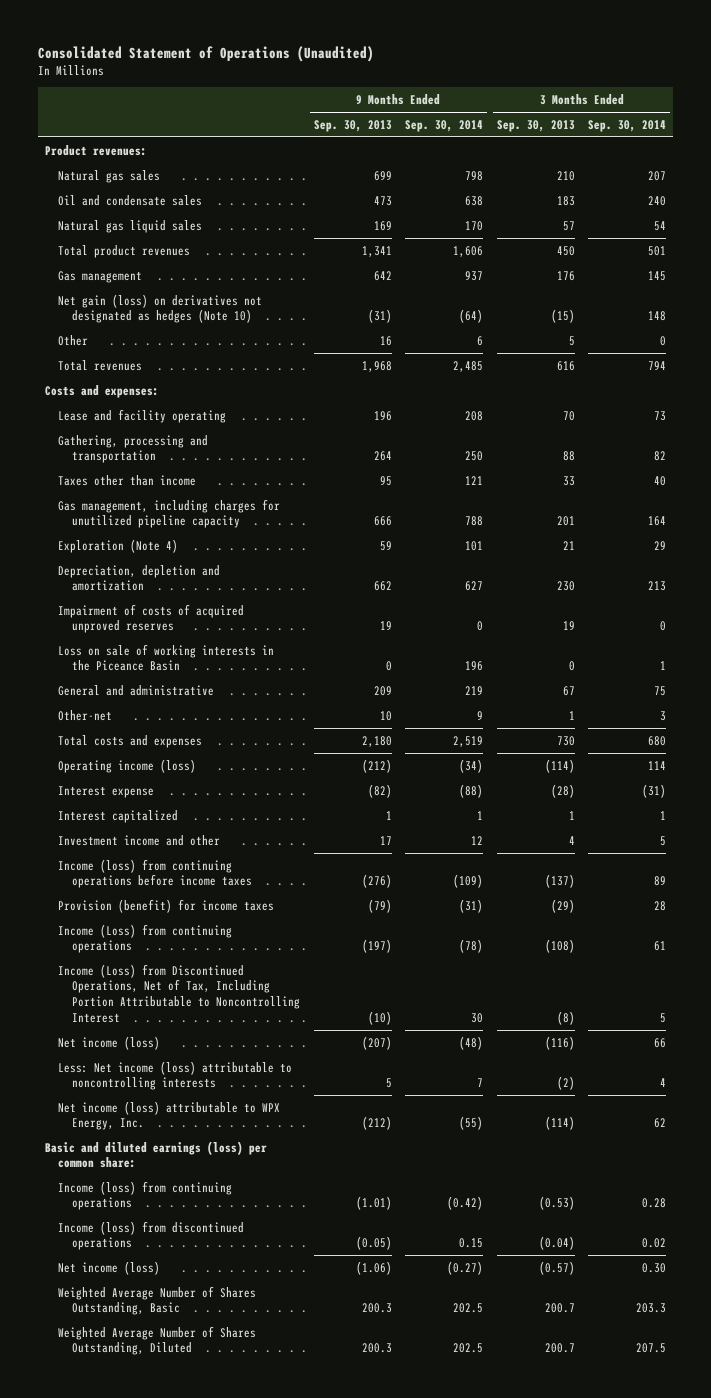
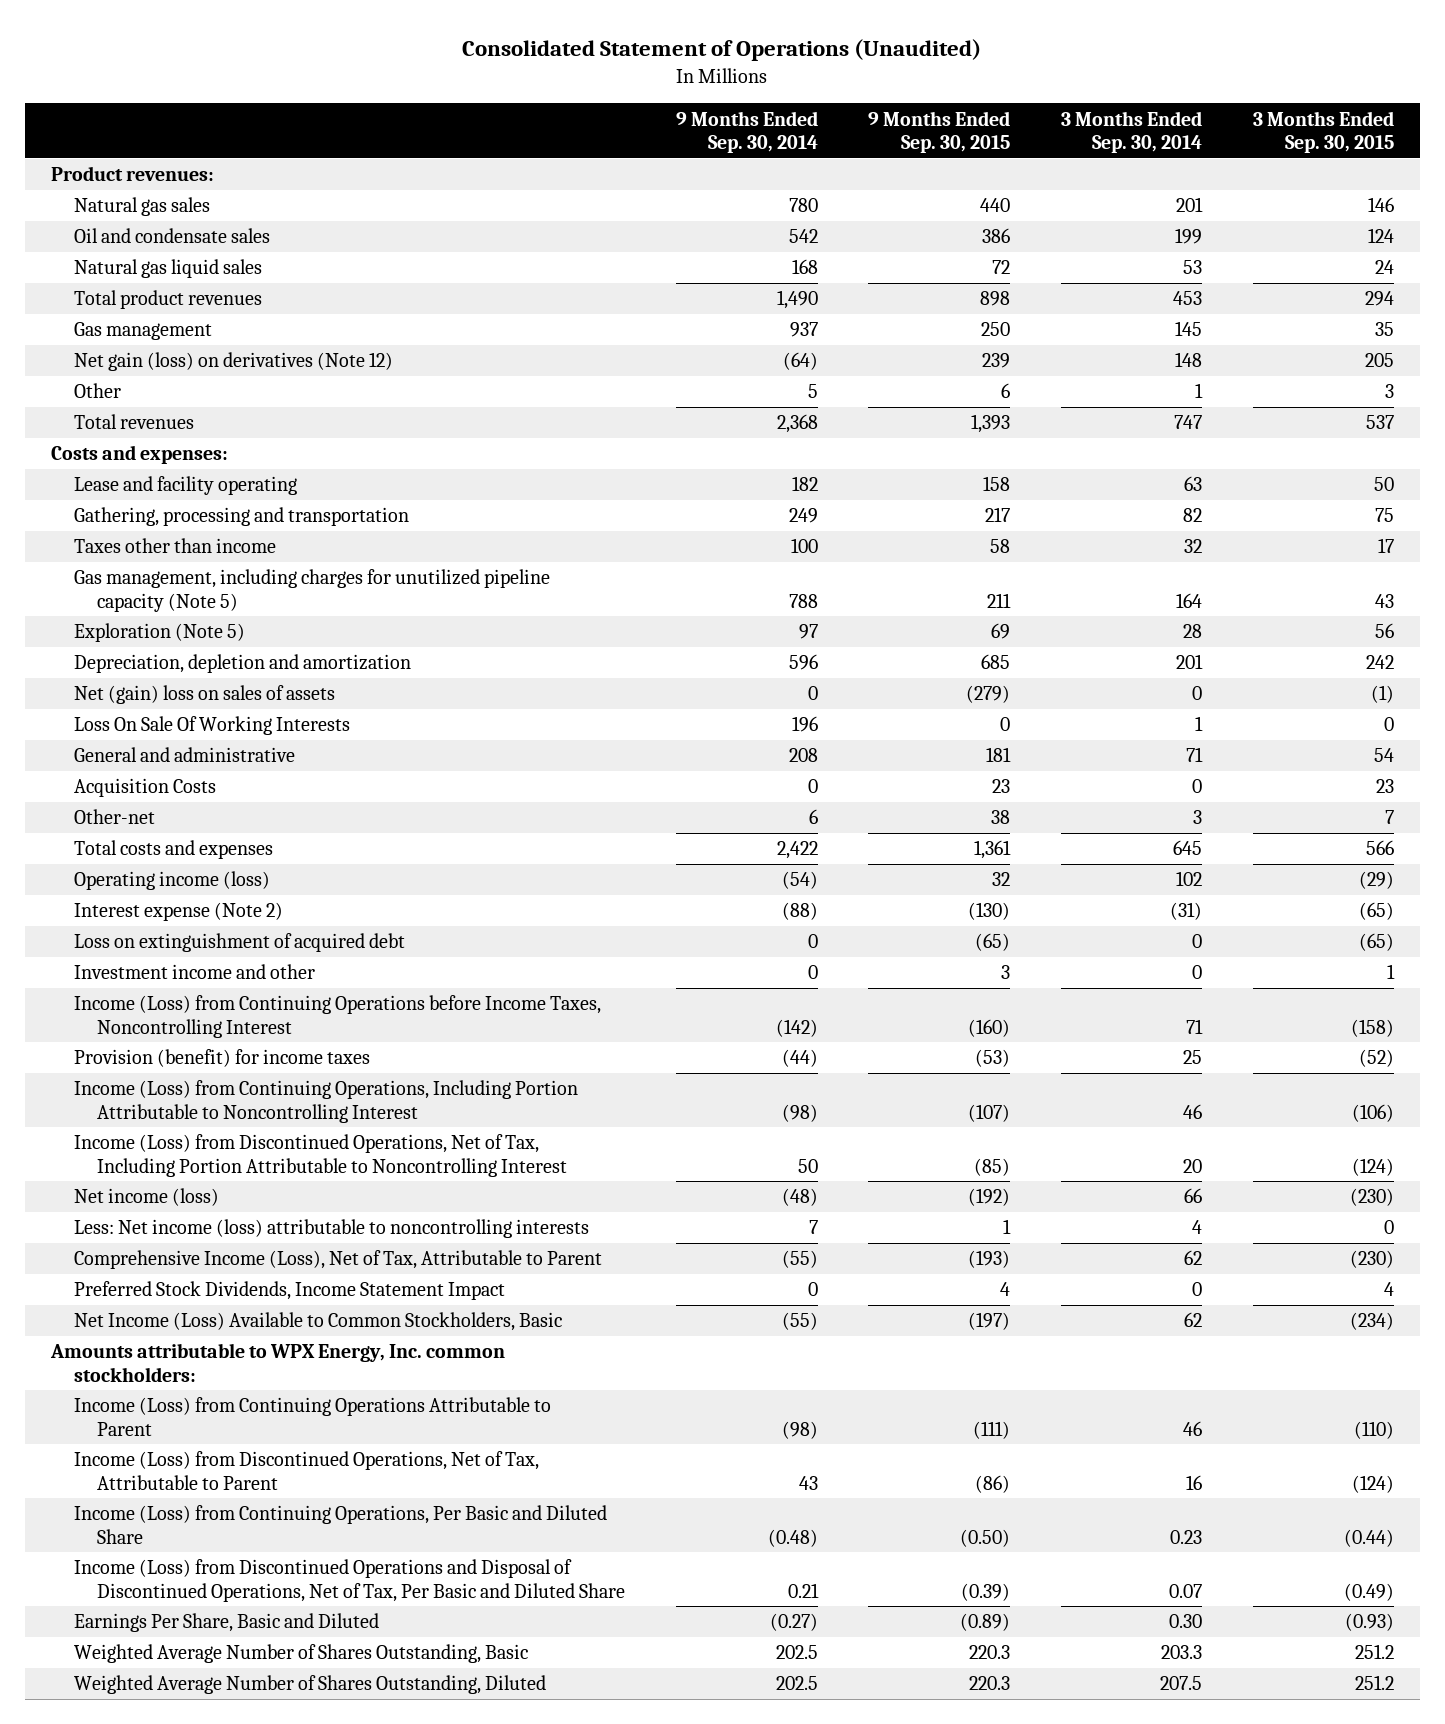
- | 9 Months Ended Sep. 30, 2013 | 9 Months Ended Sep. 30, 2014 | 3 Months Ended Sep. 30, 2013 | 3 Months Ended Sep. 30, 2014
+ | 9 Months Ended Sep. 30, 2014 | 9 Months Ended Sep. 30, 2015 | 3 Months Ended Sep. 30, 2014 | 3 Months Ended Sep. 30, 2015
- Natural gas sales | 699 | 798 | 210 | 207
- Oil and condensate sales | 473 | 638 | 183 | 240
- Natural gas liquid sales | 169 | 170 | 57 | 54
- Total product revenues | 1,341 | 1,606 | 450 | 501
+ Natural gas sales | 780 | 440 | 201 | 146
+ Oil and condensate sales | 542 | 386 | 199 | 124
+ Natural gas liquid sales | 168 | 72 | 53 | 24
+ Total product revenues | 1,490 | 898 | 453 | 294
- Net gain (loss) on derivatives not designated as hedges (Note 10) | (31) | (64) | (15) | 148
- Other | 16 | 6 | 5 | 0
- Total revenues | 1,968 | 2,485 | 616 | 794
+ Net gain (loss) on derivatives (Note 12) | (64) | 239 | 148 | 205
+ Other | 5 | 6 | 1 | 3
+ Total revenues | 2,368 | 1,393 | 747 | 537
- Lease and facility operating | 196 | 208 | 70 | 73
- Gathering, processing and transportation | 264 | 250 | 88 | 82
- Taxes other than income | 95 | 121 | 33 | 40
- Gas management, including charges for unutilized pipeline capacity | 666 | 788 | 201 | 164
- Exploration (Note 4) | 59 | 101 | 21 | 29
- Depreciation, depletion and amortization | 662 | 627 | 230 | 213
- Impairment of costs of acquired unproved reserves | 19 | 0 | 19 | 0
- Loss on sale of working interests in the Piceance Basin | 0 | 196 | 0 | 1
- General and administrative | 209 | 219 | 67 | 75
- Other-net | 10 | 9 | 1 | 3
- Total costs and expenses | 2,180 | 2,519 | 730 | 680
- Operating income (loss) | (212) | (34) | (114) | 114
- Interest expense | (82) | (88) | (28) | (31)
- Interest capitalized | 1 | 1 | 1 | 1
- Investment income and other | 17 | 12 | 4 | 5
- Income (loss) from continuing operations before income taxes | (276) | (109) | (137) | 89
- Provision (benefit) for income taxes | (79) | (31) | (29) | 28
- Income (Loss) from continuing operations | (197) | (78) | (108) | 61
- Income (Loss) from Discontinued Operations, Net of Tax, Including Portion Attributable to Noncontrolling Interest | (10) | 30 | (8) | 5
+ Lease and facility operating | 182 | 158 | 63 | 50
+ Gathering, processing and transportation | 249 | 217 | 82 | 75
+ Taxes other than income | 100 | 58 | 32 | 17
+ Gas management, including charges for unutilized pipeline capacity (Note 5) | 788 | 211 | 164 | 43
+ Exploration (Note 5) | 97 | 69 | 28 | 56
+ Depreciation, depletion and amortization | 596 | 685 | 201 | 242
+ Net (gain) loss on sales of assets | 0 | (279) | 0 | (1)
+ Loss On Sale Of Working Interests | 196 | 0 | 1 | 0
+ General and administrative | 208 | 181 | 71 | 54
+ Acquisition Costs | 0 | 23 | 0 | 23
+ Other-net | 6 | 38 | 3 | 7
+ Total costs and expenses | 2,422 | 1,361 | 645 | 566
+ Operating income (loss) | (54) | 32 | 102 | (29)
+ Interest expense (Note 2) | (88) | (130) | (31) | (65)
+ Loss on extinguishment of acquired debt | 0 | (65) | 0 | (65)
+ Investment income and other | 0 | 3 | 0 | 1
+ Income (Loss) from Continuing Operations before Income Taxes, Noncontrolling Interest | (142) | (160) | 71 | (158)
+ Provision (benefit) for income taxes | (44) | (53) | 25 | (52)
+ Income (Loss) from Continuing Operations, Including Portion Attributable to Noncontrolling Interest | (98) | (107) | 46 | (106)
+ Income (Loss) from Discontinued Operations, Net of Tax, Including Portion Attributable to Noncontrolling Interest | 50 | (85) | 20 | (124)
- Net income (loss) attributable to WPX Energy, Inc. | (212) | (55) | (114) | 62
- Basic and diluted earnings (loss) per common share:
- Income (loss) from continuing operations | (1.01) | (0.42) | (0.53) | 0.28
- Income (loss) from discontinued operations | (0.05) | 0.15 | (0.04) | 0.02
- Net income (loss) | (1.06) | (0.27) | (0.57) | 0.30
+ Comprehensive Income (Loss), Net of Tax, Attributable to Parent | (55) | (193) | 62 | (230)
+ Preferred Stock Dividends, Income Statement Impact | 0 | 4 | 0 | 4
+ Net Income (Loss) Available to Common Stockholders, Basic | (55) | (197) | 62 | (234)
+ Amounts attributable to WPX Energy, Inc. common stockholders:
+ Income (Loss) from Continuing Operations Attributable to Parent | (98) | (111) | 46 | (110)
+ Income (Loss) from Discontinued Operations, Net of Tax, Attributable to Parent | 43 | (86) | 16 | (124)
+ Income (Loss) from Continuing Operations, Per Basic and Diluted Share | (0.48) | (0.50) | 0.23 | (0.44)
+ Income (Loss) from Discontinued Operations and Disposal of Discontinued Operations, Net of Tax, Per Basic and Diluted Share | 0.21 | (0.39) | 0.07 | (0.49)
+ Earnings Per Share, Basic and Diluted | (0.27) | (0.89) | 0.30 | (0.93)

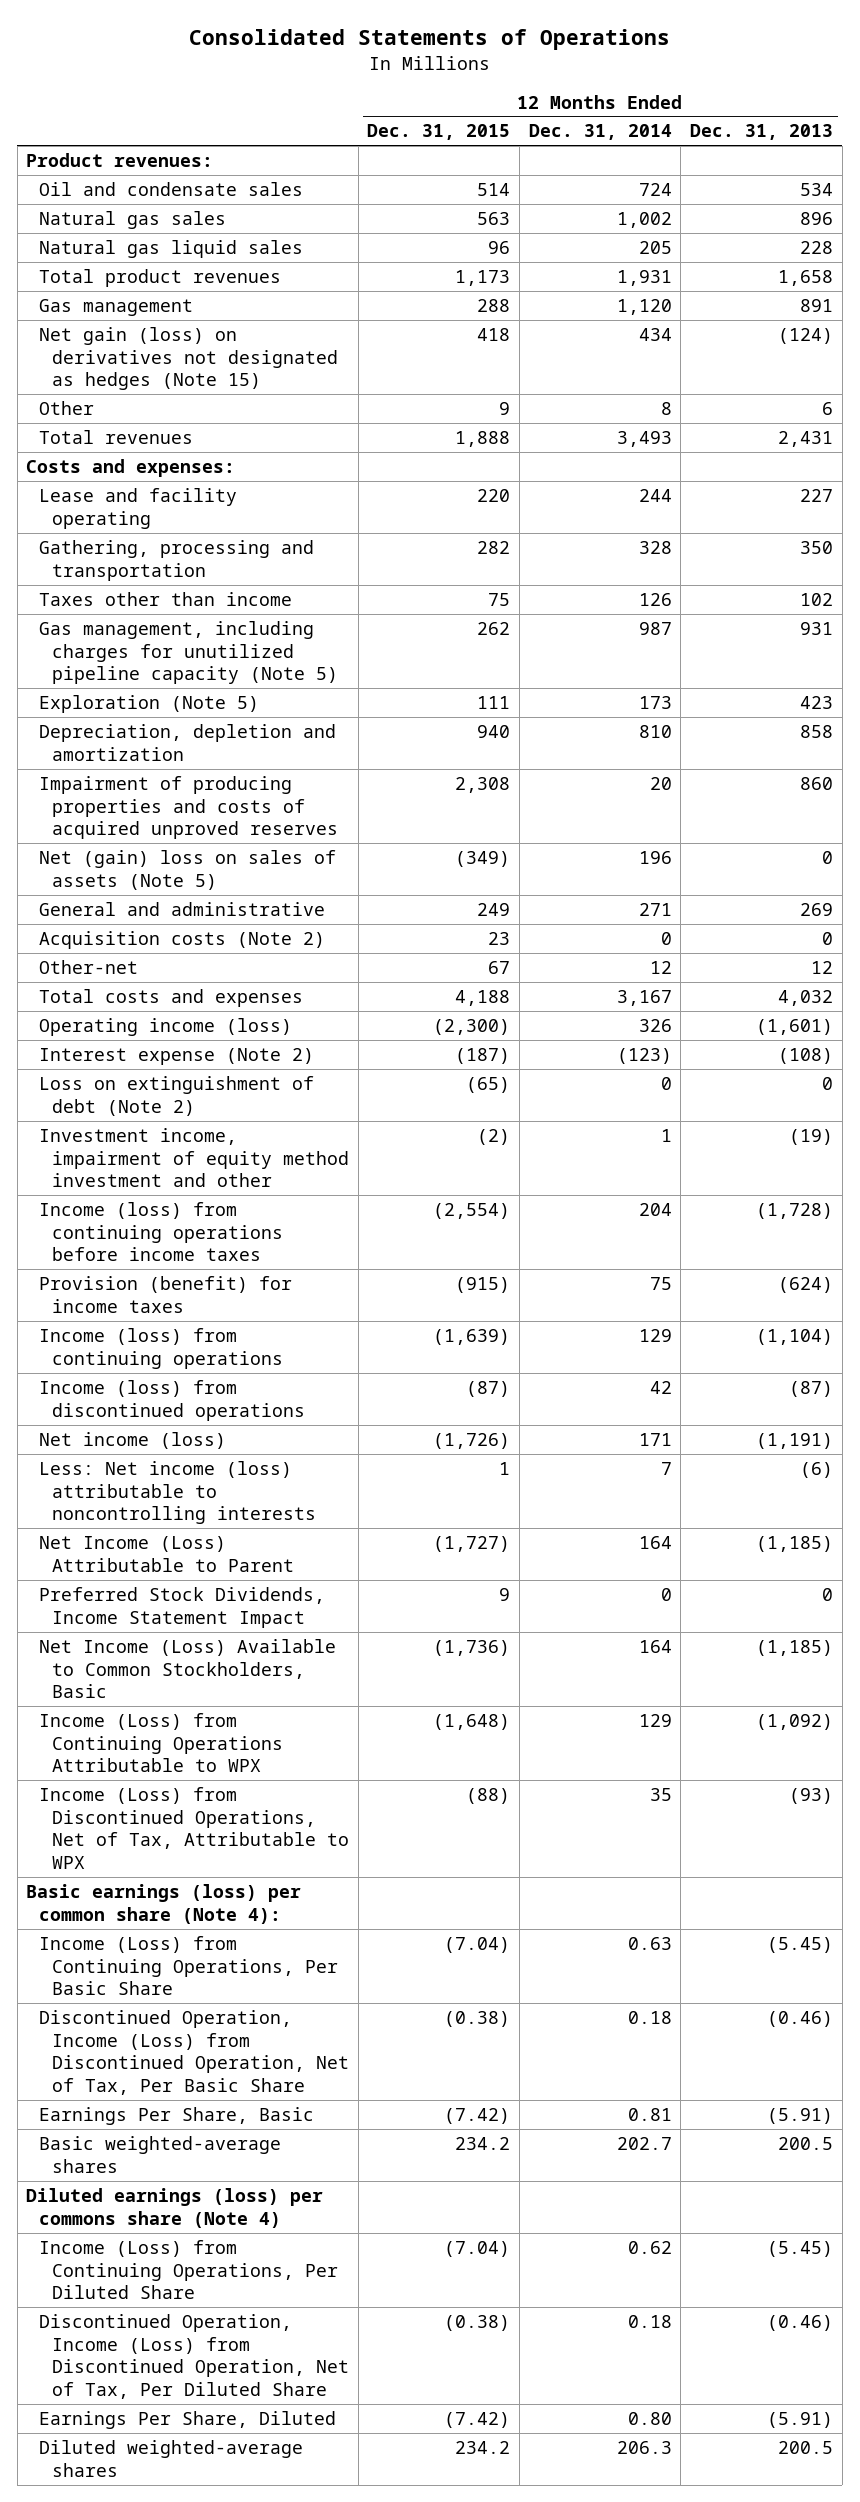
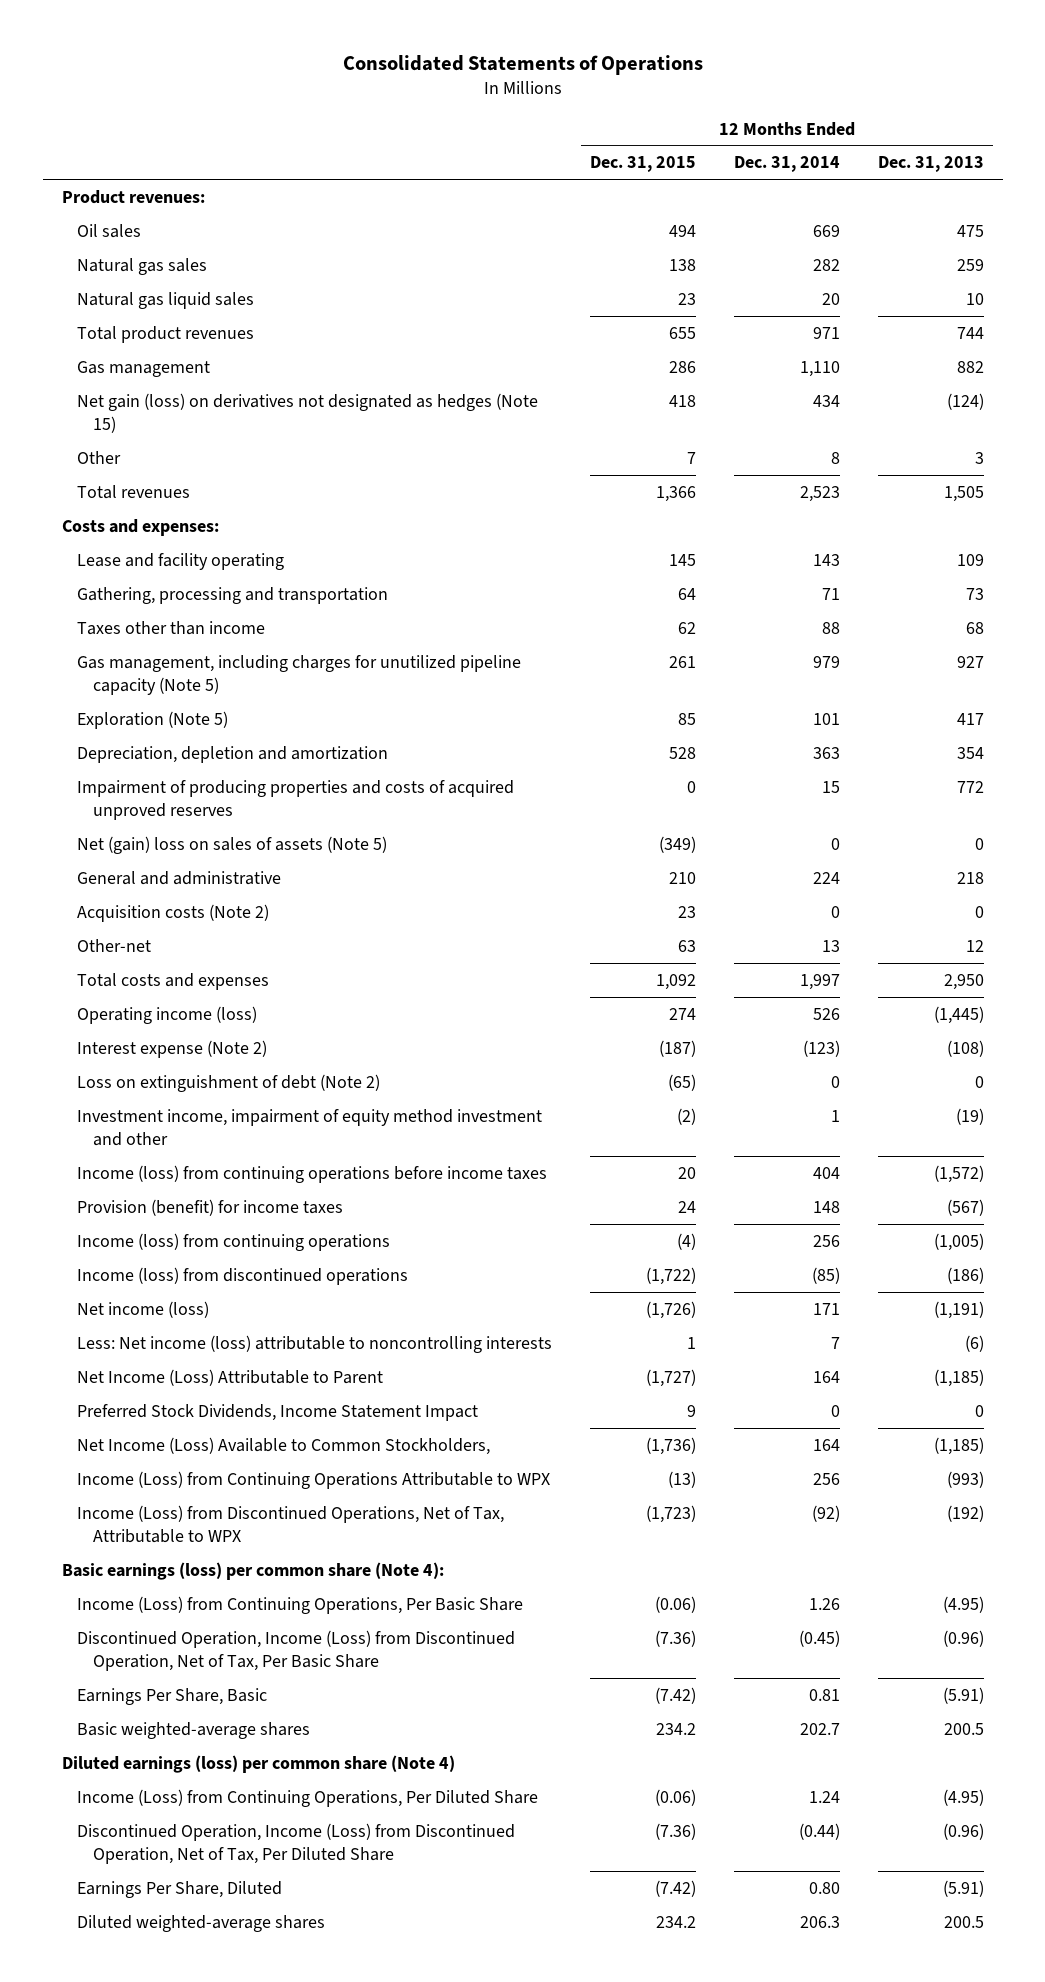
- Oil and condensate sales | 514 | 724 | 534
- Natural gas sales | 563 | 1,002 | 896
- Natural gas liquid sales | 96 | 205 | 228
- Total product revenues | 1,173 | 1,931 | 1,658
- Gas management | 288 | 1,120 | 891
+ Oil sales | 494 | 669 | 475
+ Natural gas sales | 138 | 282 | 259
+ Natural gas liquid sales | 23 | 20 | 10
+ Total product revenues | 655 | 971 | 744
+ Gas management | 286 | 1,110 | 882
- Other | 9 | 8 | 6
- Total revenues | 1,888 | 3,493 | 2,431
+ Other | 7 | 8 | 3
+ Total revenues | 1,366 | 2,523 | 1,505
- Lease and facility operating | 220 | 244 | 227
- Gathering, processing and transportation | 282 | 328 | 350
- Taxes other than income | 75 | 126 | 102
- Gas management, including charges for unutilized pipeline capacity (Note 5) | 262 | 987 | 931
- Exploration (Note 5) | 111 | 173 | 423
- Depreciation, depletion and amortization | 940 | 810 | 858
- Impairment of producing properties and costs of acquired unproved reserves | 2,308 | 20 | 860
- Net (gain) loss on sales of assets (Note 5) | (349) | 196 | 0
- General and administrative | 249 | 271 | 269
+ Lease and facility operating | 145 | 143 | 109
+ Gathering, processing and transportation | 64 | 71 | 73
+ Taxes other than income | 62 | 88 | 68
+ Gas management, including charges for unutilized pipeline capacity (Note 5) | 261 | 979 | 927
+ Exploration (Note 5) | 85 | 101 | 417
+ Depreciation, depletion and amortization | 528 | 363 | 354
+ Impairment of producing properties and costs of acquired unproved reserves | 0 | 15 | 772
+ Net (gain) loss on sales of assets (Note 5) | (349) | 0 | 0
+ General and administrative | 210 | 224 | 218
- Other-net | 67 | 12 | 12
- Total costs and expenses | 4,188 | 3,167 | 4,032
- Operating income (loss) | (2,300) | 326 | (1,601)
+ Other-net | 63 | 13 | 12
+ Total costs and expenses | 1,092 | 1,997 | 2,950
+ Operating income (loss) | 274 | 526 | (1,445)
- Income (loss) from continuing operations before income taxes | (2,554) | 204 | (1,728)
- Provision (benefit) for income taxes | (915) | 75 | (624)
- Income (loss) from continuing operations | (1,639) | 129 | (1,104)
- Income (loss) from discontinued operations | (87) | 42 | (87)
+ Income (loss) from continuing operations before income taxes | 20 | 404 | (1,572)
+ Provision (benefit) for income taxes | 24 | 148 | (567)
+ Income (loss) from continuing operations | (4) | 256 | (1,005)
+ Income (loss) from discontinued operations | (1,722) | (85) | (186)
- Net Income (Loss) Available to Common Stockholders, Basic | (1,736) | 164 | (1,185)
- Income (Loss) from Continuing Operations Attributable to WPX | (1,648) | 129 | (1,092)
- Income (Loss) from Discontinued Operations, Net of Tax, Attributable to WPX | (88) | 35 | (93)
+ Net Income (Loss) Available to Common Stockholders, | (1,736) | 164 | (1,185)
+ Income (Loss) from Continuing Operations Attributable to WPX | (13) | 256 | (993)
+ Income (Loss) from Discontinued Operations, Net of Tax, Attributable to WPX | (1,723) | (92) | (192)
- Income (Loss) from Continuing Operations, Per Basic Share | (7.04) | 0.63 | (5.45)
- Discontinued Operation, Income (Loss) from Discontinued Operation, Net of Tax, Per Basic Share | (0.38) | 0.18 | (0.46)
+ Income (Loss) from Continuing Operations, Per Basic Share | (0.06) | 1.26 | (4.95)
+ Discontinued Operation, Income (Loss) from Discontinued Operation, Net of Tax, Per Basic Share | (7.36) | (0.45) | (0.96)
- Diluted earnings (loss) per commons share (Note 4)
- Income (Loss) from Continuing Operations, Per Diluted Share | (7.04) | 0.62 | (5.45)
- Discontinued Operation, Income (Loss) from Discontinued Operation, Net of Tax, Per Diluted Share | (0.38) | 0.18 | (0.46)
+ Diluted earnings (loss) per common share (Note 4)
+ Income (Loss) from Continuing Operations, Per Diluted Share | (0.06) | 1.24 | (4.95)
+ Discontinued Operation, Income (Loss) from Discontinued Operation, Net of Tax, Per Diluted Share | (7.36) | (0.44) | (0.96)

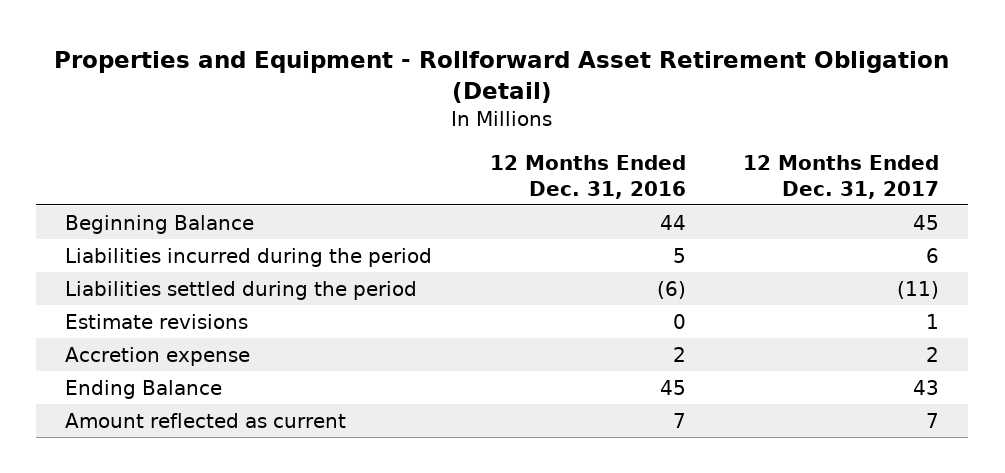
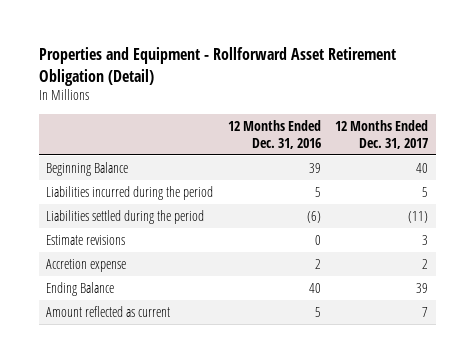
- Beginning Balance | 44 | 45
- Liabilities incurred during the period | 5 | 6
+ Beginning Balance | 39 | 40
+ Liabilities incurred during the period | 5 | 5
- Estimate revisions | 0 | 1
+ Estimate revisions | 0 | 3
- Ending Balance | 45 | 43
- Amount reflected as current | 7 | 7
+ Ending Balance | 40 | 39
+ Amount reflected as current | 5 | 7

